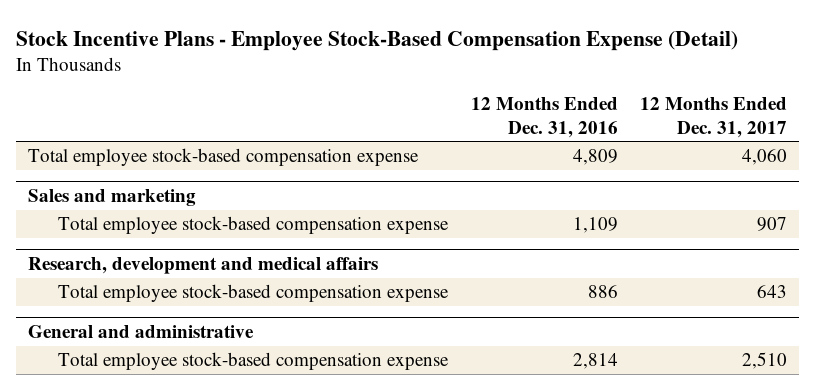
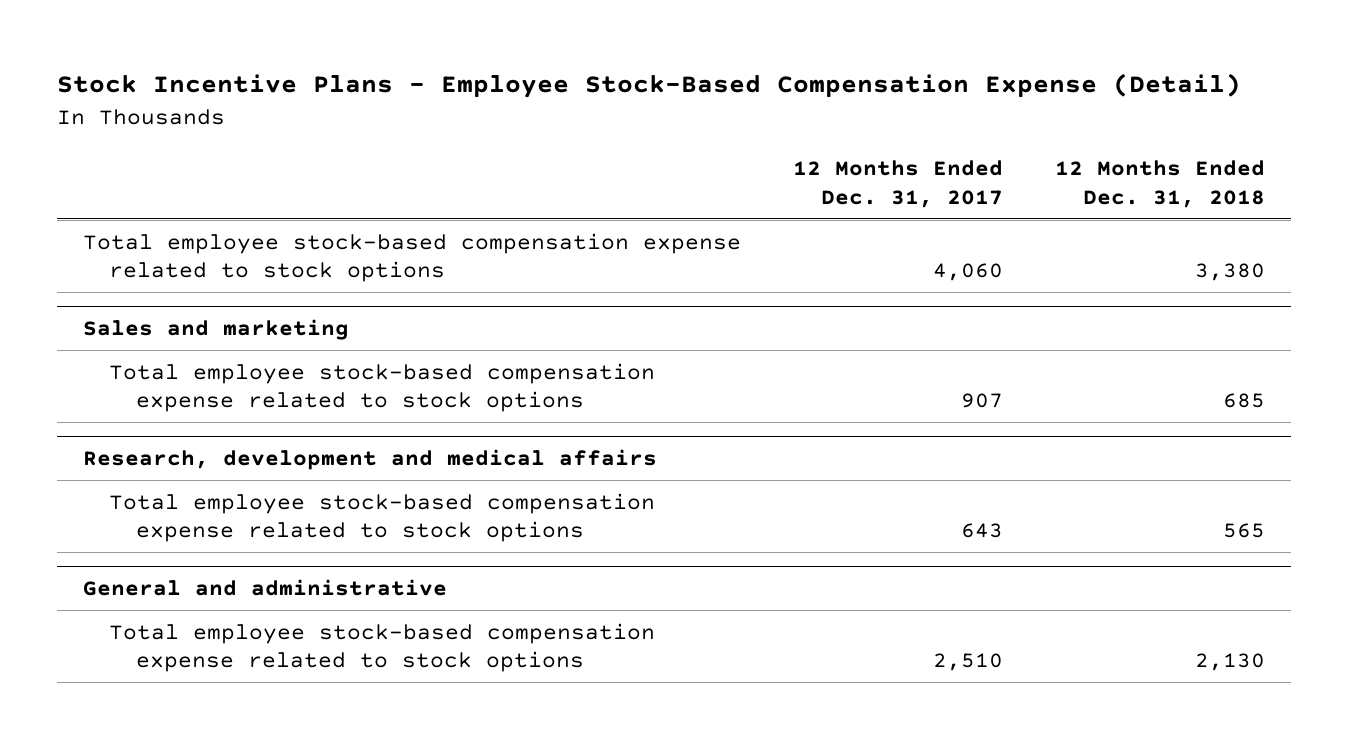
- | 12 Months Ended Dec. 31, 2016 | 12 Months Ended Dec. 31, 2017
+ | 12 Months Ended Dec. 31, 2017 | 12 Months Ended Dec. 31, 2018
- Total employee stock-based compensation expense | 4,809 | 4,060
+ Total employee stock-based compensation expense related to stock options | 4,060 | 3,380
@ Sales and marketing
- Total employee stock-based compensation expense | 1,109 | 907
+ Total employee stock-based compensation expense related to stock options | 907 | 685
@ Research, development and medical affairs
- Total employee stock-based compensation expense | 886 | 643
+ Total employee stock-based compensation expense related to stock options | 643 | 565
@ General and administrative
- Total employee stock-based compensation expense | 2,814 | 2,510
+ Total employee stock-based compensation expense related to stock options | 2,510 | 2,130

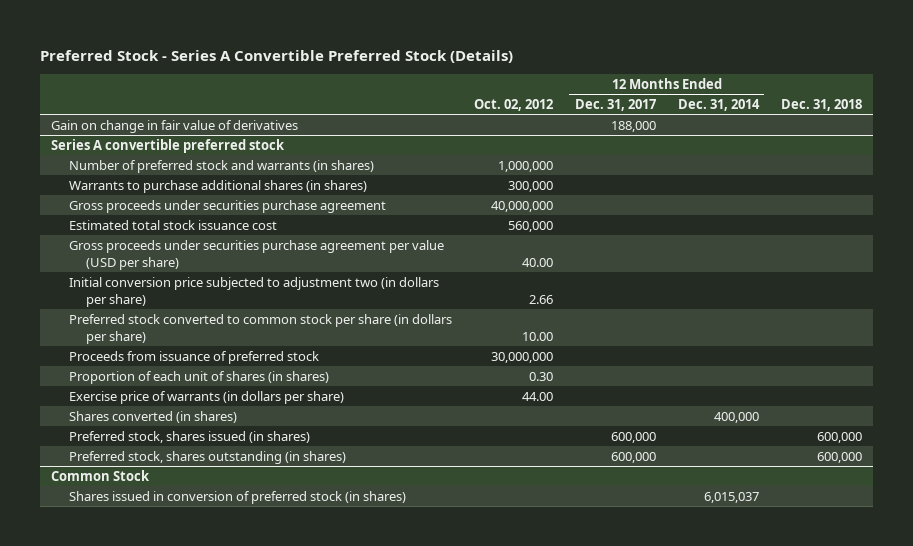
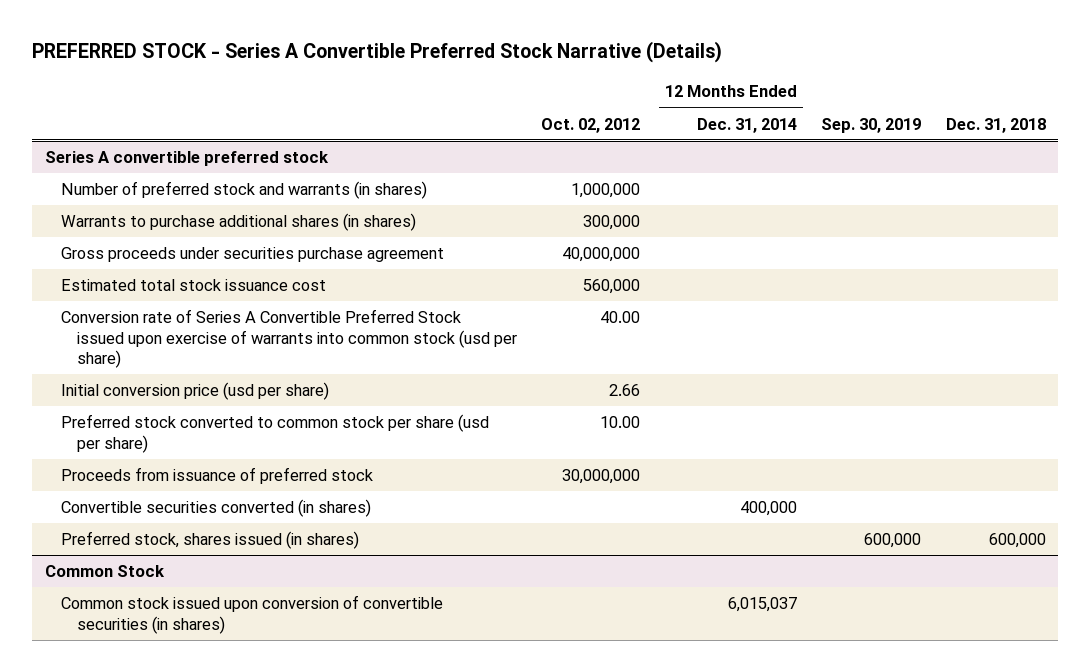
- Preferred Stock - Series A Convertible Preferred Stock (Details)
+ PREFERRED STOCK - Series A Convertible Preferred Stock Narrative (Details)
- | Oct. 02, 2012 | 12 Months Ended Dec. 31, 2017 | 12 Months Ended Dec. 31, 2014 | Dec. 31, 2018
+ | Oct. 02, 2012 | 12 Months Ended Dec. 31, 2014 | Sep. 30, 2019 | Dec. 31, 2018
- Gain on change in fair value of derivatives | | 188,000 | |
@ Series A convertible preferred stock
- Gross proceeds under securities purchase agreement per value (USD per share) | 40.00 | | |
- Initial conversion price subjected to adjustment two (in dollars per share) | 2.66 | | |
- Preferred stock converted to common stock per share (in dollars per share) | 10.00 | | |
+ Conversion rate of Series A Convertible Preferred Stock issued upon exercise of warrants into common stock (usd per share) | 40.00 | | |
+ Initial conversion price (usd per share) | 2.66 | | |
+ Preferred stock converted to common stock per share (usd per share) | 10.00 | | |
- Proportion of each unit of shares (in shares) | 0.30 | | |
- Exercise price of warrants (in dollars per share) | 44.00 | | |
- Shares converted (in shares) | | | 400,000 |
+ Convertible securities converted (in shares) | | 400,000 | |
- Preferred stock, shares outstanding (in shares) | | 600,000 | | 600,000
@ Common Stock
- Shares issued in conversion of preferred stock (in shares) | | | 6,015,037 |
+ Common stock issued upon conversion of convertible securities (in shares) | | 6,015,037 | |

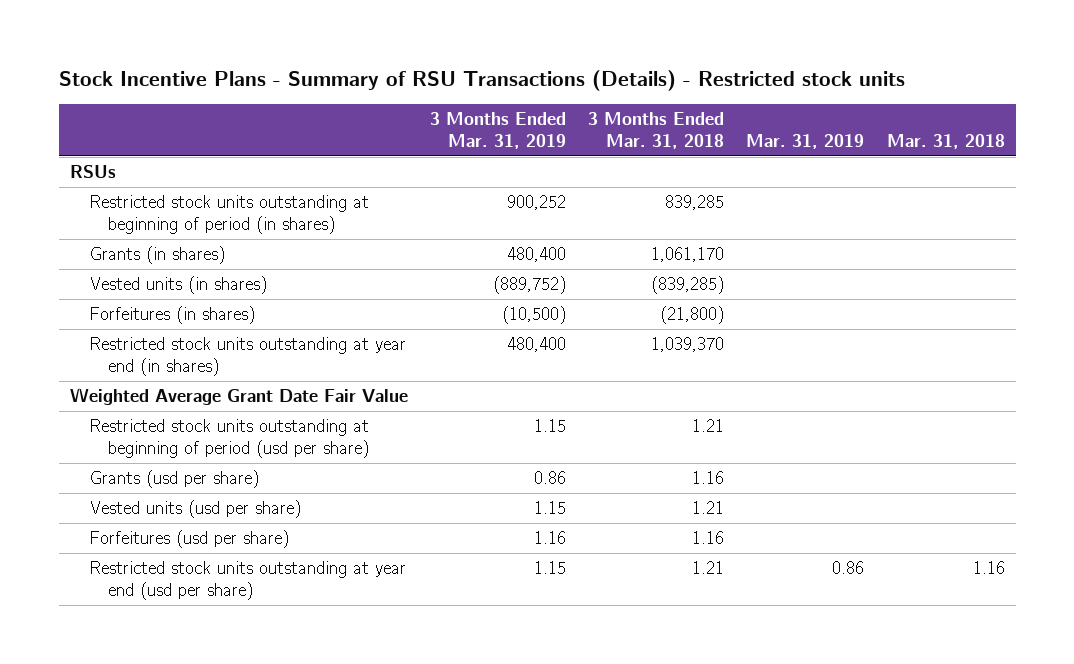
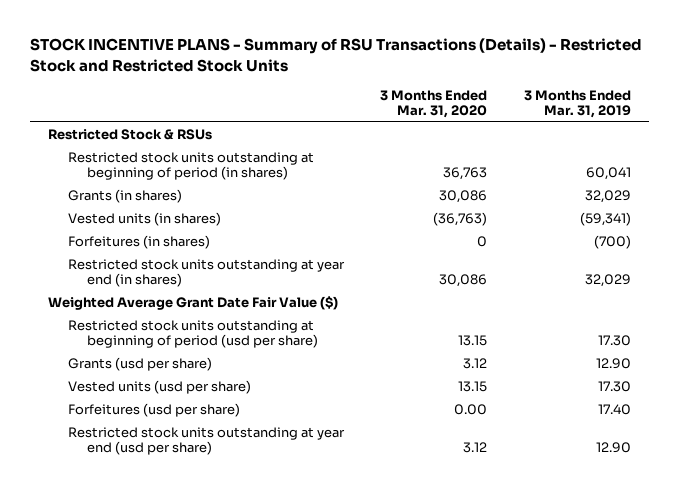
- Stock Incentive Plans - Summary of RSU Transactions (Details) - Restricted stock units
+ STOCK INCENTIVE PLANS - Summary of RSU Transactions (Details) - Restricted Stock and Restricted Stock Units
- | 3 Months Ended Mar. 31, 2019 | 3 Months Ended Mar. 31, 2018 | Mar. 31, 2019 | Mar. 31, 2018
+ | 3 Months Ended Mar. 31, 2020 | 3 Months Ended Mar. 31, 2019
- RSUs
- Restricted stock units outstanding at beginning of period (in shares) | 900,252 | 839,285 | |
- Grants (in shares) | 480,400 | 1,061,170 | |
- Vested units (in shares) | (889,752) | (839,285) | |
- Forfeitures (in shares) | (10,500) | (21,800) | |
- Restricted stock units outstanding at year end (in shares) | 480,400 | 1,039,370 | |
- Weighted Average Grant Date Fair Value
- Restricted stock units outstanding at beginning of period (usd per share) | 1.15 | 1.21 | |
- Grants (usd per share) | 0.86 | 1.16 | |
- Vested units (usd per share) | 1.15 | 1.21 | |
- Forfeitures (usd per share) | 1.16 | 1.16 | |
- Restricted stock units outstanding at year end (usd per share) | 1.15 | 1.21 | 0.86 | 1.16
+ Restricted Stock & RSUs
+ Restricted stock units outstanding at beginning of period (in shares) | 36,763 | 60,041
+ Grants (in shares) | 30,086 | 32,029
+ Vested units (in shares) | (36,763) | (59,341)
+ Forfeitures (in shares) | 0 | (700)
+ Restricted stock units outstanding at year end (in shares) | 30,086 | 32,029
+ Weighted Average Grant Date Fair Value ($)
+ Restricted stock units outstanding at beginning of period (usd per share) | 13.15 | 17.30
+ Grants (usd per share) | 3.12 | 12.90
+ Vested units (usd per share) | 13.15 | 17.30
+ Forfeitures (usd per share) | 0.00 | 17.40
+ Restricted stock units outstanding at year end (usd per share) | 3.12 | 12.90

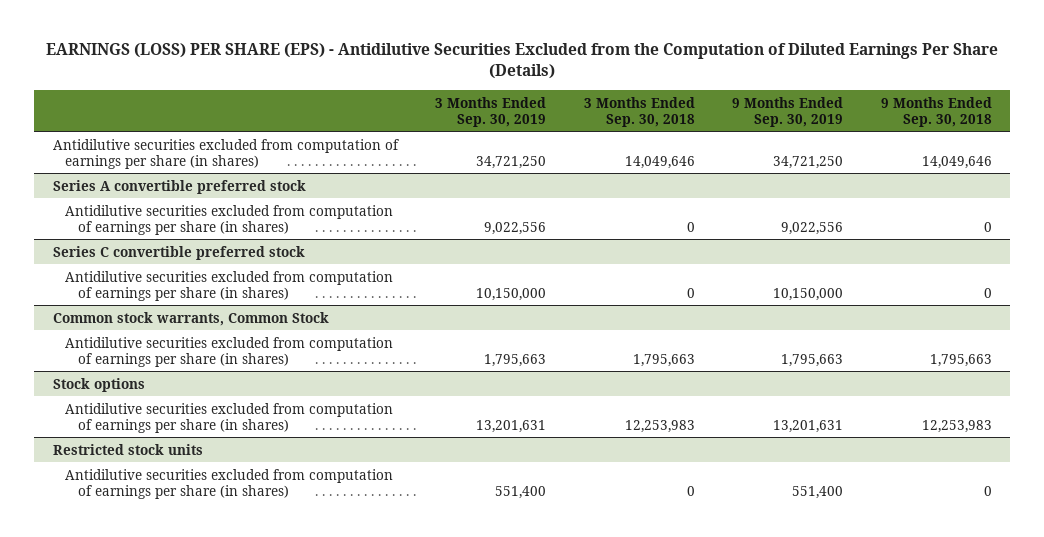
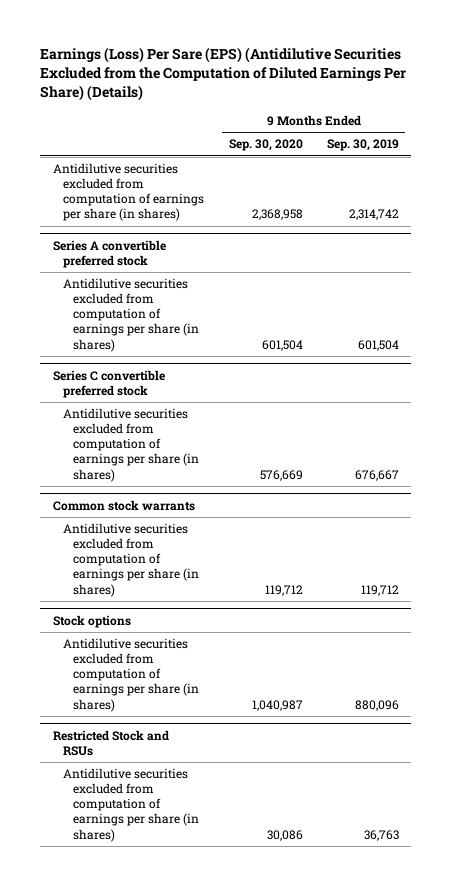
- EARNINGS (LOSS) PER SHARE (EPS) - Antidilutive Securities Excluded from the Computation of Diluted Earnings Per Share (Details)
+ Earnings (Loss) Per Sare (EPS) (Antidilutive Securities Excluded from the Computation of Diluted Earnings Per Share) (Details)
- | 3 Months Ended Sep. 30, 2019 | 3 Months Ended Sep. 30, 2018 | 9 Months Ended Sep. 30, 2019 | 9 Months Ended Sep. 30, 2018
+ | 9 Months Ended Sep. 30, 2020 | 9 Months Ended Sep. 30, 2019
- Antidilutive securities excluded from computation of earnings per share (in shares) | 34,721,250 | 14,049,646 | 34,721,250 | 14,049,646
+ Antidilutive securities excluded from computation of earnings per share (in shares) | 2,368,958 | 2,314,742
@ Series A convertible preferred stock
- Antidilutive securities excluded from computation of earnings per share (in shares) | 9,022,556 | 0 | 9,022,556 | 0
+ Antidilutive securities excluded from computation of earnings per share (in shares) | 601,504 | 601,504
@ Series C convertible preferred stock
- Antidilutive securities excluded from computation of earnings per share (in shares) | 10,150,000 | 0 | 10,150,000 | 0
- Common stock warrants, Common Stock
- Antidilutive securities excluded from computation of earnings per share (in shares) | 1,795,663 | 1,795,663 | 1,795,663 | 1,795,663
@ Series C convertible preferred stock
+ Antidilutive securities excluded from computation of earnings per share (in shares) | 576,669 | 676,667
+ Common stock warrants
+ Antidilutive securities excluded from computation of earnings per share (in shares) | 119,712 | 119,712
@ Stock options
- Antidilutive securities excluded from computation of earnings per share (in shares) | 13,201,631 | 12,253,983 | 13,201,631 | 12,253,983
- Restricted stock units
- Antidilutive securities excluded from computation of earnings per share (in shares) | 551,400 | 0 | 551,400 | 0
@ Stock options
+ Antidilutive securities excluded from computation of earnings per share (in shares) | 1,040,987 | 880,096
+ Restricted Stock and RSUs
+ Antidilutive securities excluded from computation of earnings per share (in shares) | 30,086 | 36,763

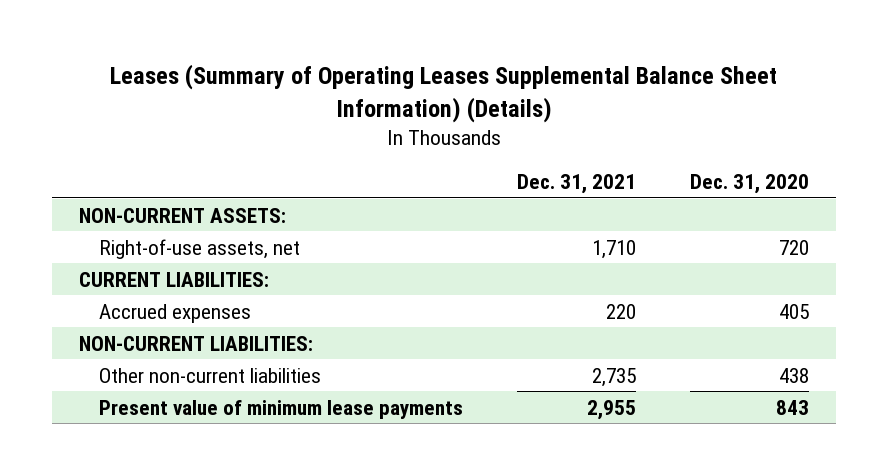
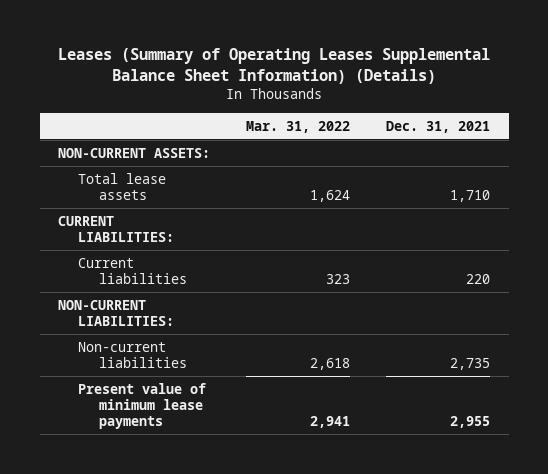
- | Dec. 31, 2021 | Dec. 31, 2020
+ | Mar. 31, 2022 | Dec. 31, 2021
- Right-of-use assets, net | 1,710 | 720
+ Total lease assets | 1,624 | 1,710
- Accrued expenses | 220 | 405
+ Current liabilities | 323 | 220
- Other non-current liabilities | 2,735 | 438
+ Non-current liabilities | 2,618 | 2,735

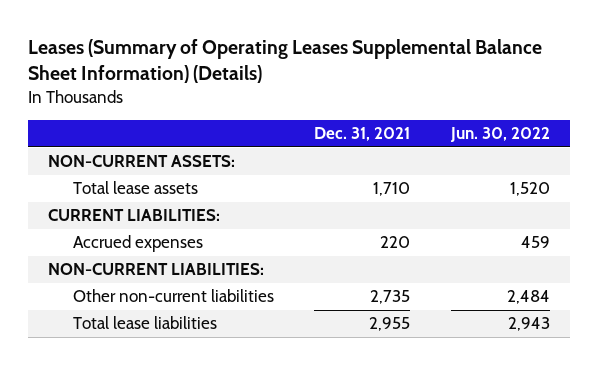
- | Mar. 31, 2022 | Dec. 31, 2021
+ | Dec. 31, 2021 | Jun. 30, 2022
- Current liabilities | 323 | 220
+ Accrued expenses | 220 | 459
- Non-current liabilities | 2,618 | 2,735
- Present value of minimum lease payments | 2,941 | 2,955
+ Other non-current liabilities | 2,735 | 2,484
+ Total lease liabilities | 2,955 | 2,943

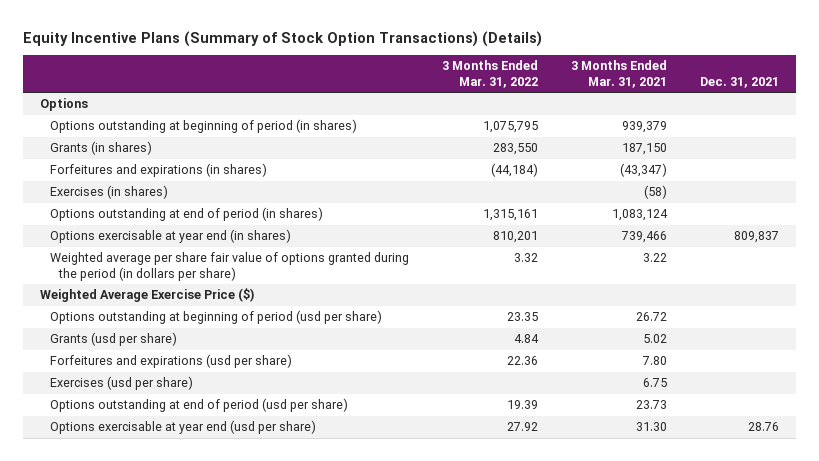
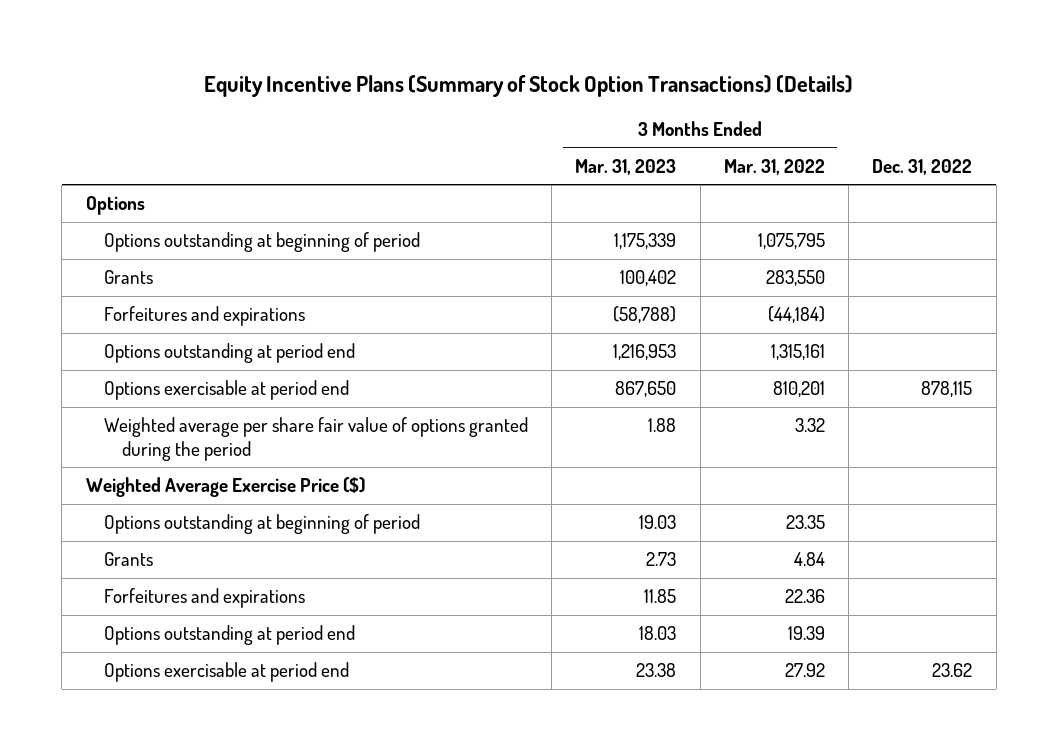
- | 3 Months Ended Mar. 31, 2022 | 3 Months Ended Mar. 31, 2021 | Dec. 31, 2021
+ | 3 Months Ended Mar. 31, 2023 | 3 Months Ended Mar. 31, 2022 | Dec. 31, 2022
- Options outstanding at beginning of period (in shares) | 1,075,795 | 939,379 |
- Grants (in shares) | 283,550 | 187,150 |
- Forfeitures and expirations (in shares) | (44,184) | (43,347) |
- Exercises (in shares) | | (58) |
- Options outstanding at end of period (in shares) | 1,315,161 | 1,083,124 |
- Options exercisable at year end (in shares) | 810,201 | 739,466 | 809,837
- Weighted average per share fair value of options granted during the period (in dollars per share) | 3.32 | 3.22 |
+ Options outstanding at beginning of period | 1,175,339 | 1,075,795 |
+ Grants | 100,402 | 283,550 |
+ Forfeitures and expirations | (58,788) | (44,184) |
+ Options outstanding at period end | 1,216,953 | 1,315,161 |
+ Options exercisable at period end | 867,650 | 810,201 | 878,115
+ Weighted average per share fair value of options granted during the period | 1.88 | 3.32 |
- Options outstanding at beginning of period (usd per share) | 23.35 | 26.72 |
- Grants (usd per share) | 4.84 | 5.02 |
- Forfeitures and expirations (usd per share) | 22.36 | 7.80 |
- Exercises (usd per share) | | 6.75 |
- Options outstanding at end of period (usd per share) | 19.39 | 23.73 |
- Options exercisable at year end (usd per share) | 27.92 | 31.30 | 28.76
+ Options outstanding at beginning of period | 19.03 | 23.35 |
+ Grants | 2.73 | 4.84 |
+ Forfeitures and expirations | 11.85 | 22.36 |
+ Options outstanding at period end | 18.03 | 19.39 |
+ Options exercisable at period end | 23.38 | 27.92 | 23.62

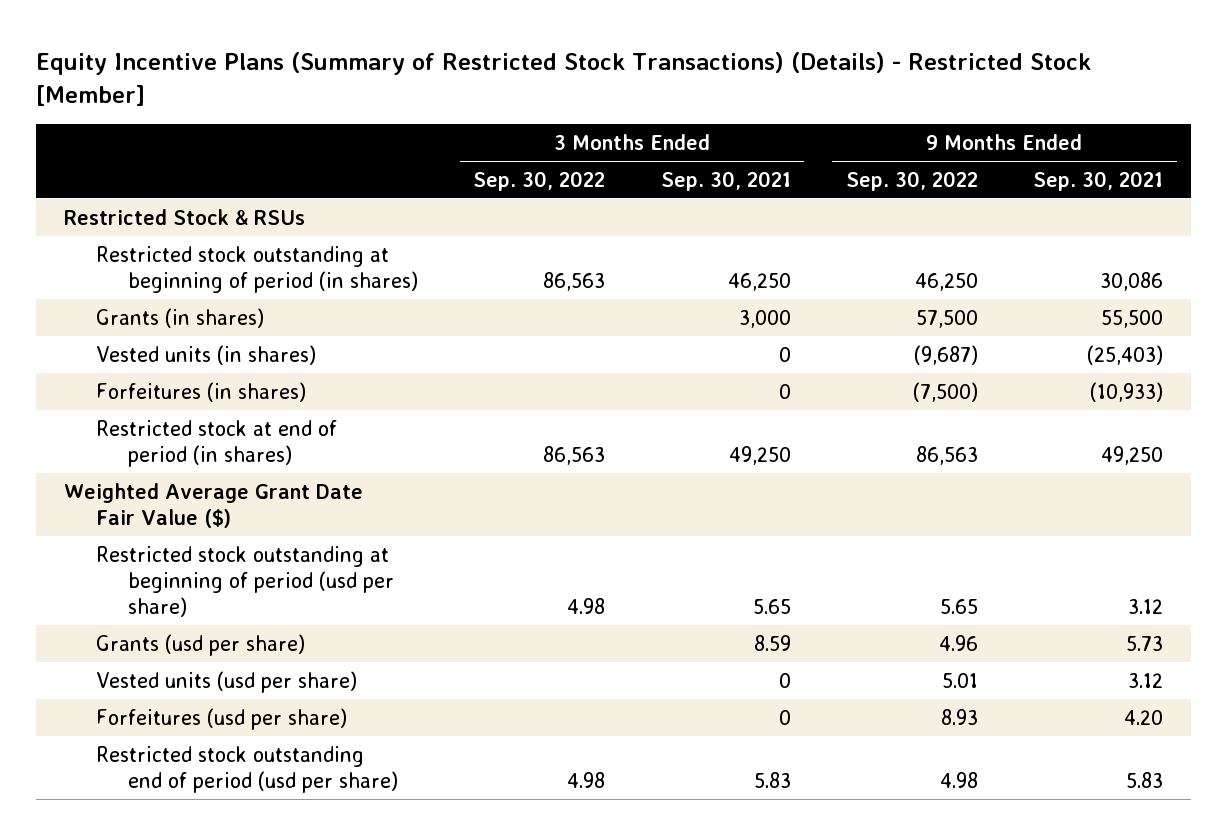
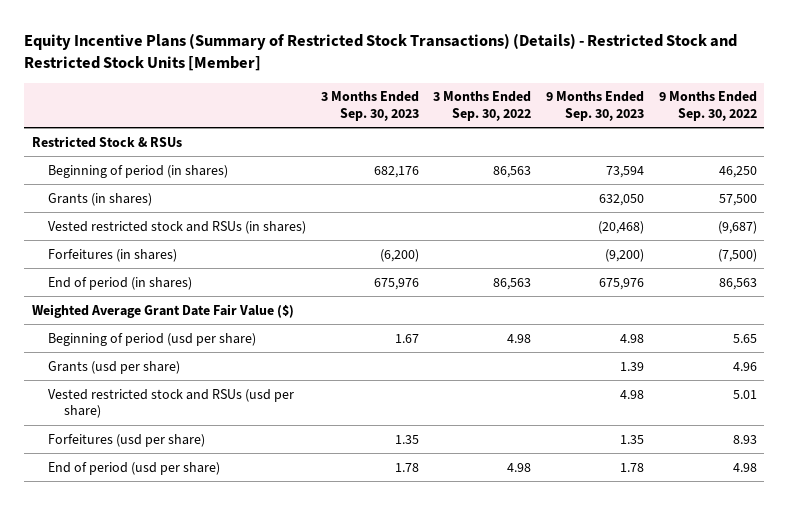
- Equity Incentive Plans (Summary of Restricted Stock Transactions) (Details) - Restricted Stock [Member]
+ Equity Incentive Plans (Summary of Restricted Stock Transactions) (Details) - Restricted Stock and Restricted Stock Units [Member]
- | 3 Months Ended Sep. 30, 2022 | 3 Months Ended Sep. 30, 2021 | 9 Months Ended Sep. 30, 2022 | 9 Months Ended Sep. 30, 2021
+ | 3 Months Ended Sep. 30, 2023 | 3 Months Ended Sep. 30, 2022 | 9 Months Ended Sep. 30, 2023 | 9 Months Ended Sep. 30, 2022
- Restricted stock outstanding at beginning of period (in shares) | 86,563 | 46,250 | 46,250 | 30,086
+ Beginning of period (in shares) | 682,176 | 86,563 | 73,594 | 46,250
- Vested units (in shares) | | 0 | (9,687) | (25,403)
+ Vested restricted stock and RSUs (in shares) | | | (20,468) | (9,687)
- Restricted stock at end of period (in shares) | 86,563 | 49,250 | 86,563 | 49,250
+ End of period (in shares) | 675,976 | 86,563 | 675,976 | 86,563
- Restricted stock outstanding at beginning of period (usd per share) | 4.98 | 5.65 | 5.65 | 3.12
+ Beginning of period (usd per share) | 1.67 | 4.98 | 4.98 | 5.65
- Vested units (usd per share) | | 0 | 5.01 | 3.12
+ Vested restricted stock and RSUs (usd per share) | | | 4.98 | 5.01
- Restricted stock outstanding end of period (usd per share) | 4.98 | 5.83 | 4.98 | 5.83
+ End of period (usd per share) | 1.78 | 4.98 | 1.78 | 4.98

